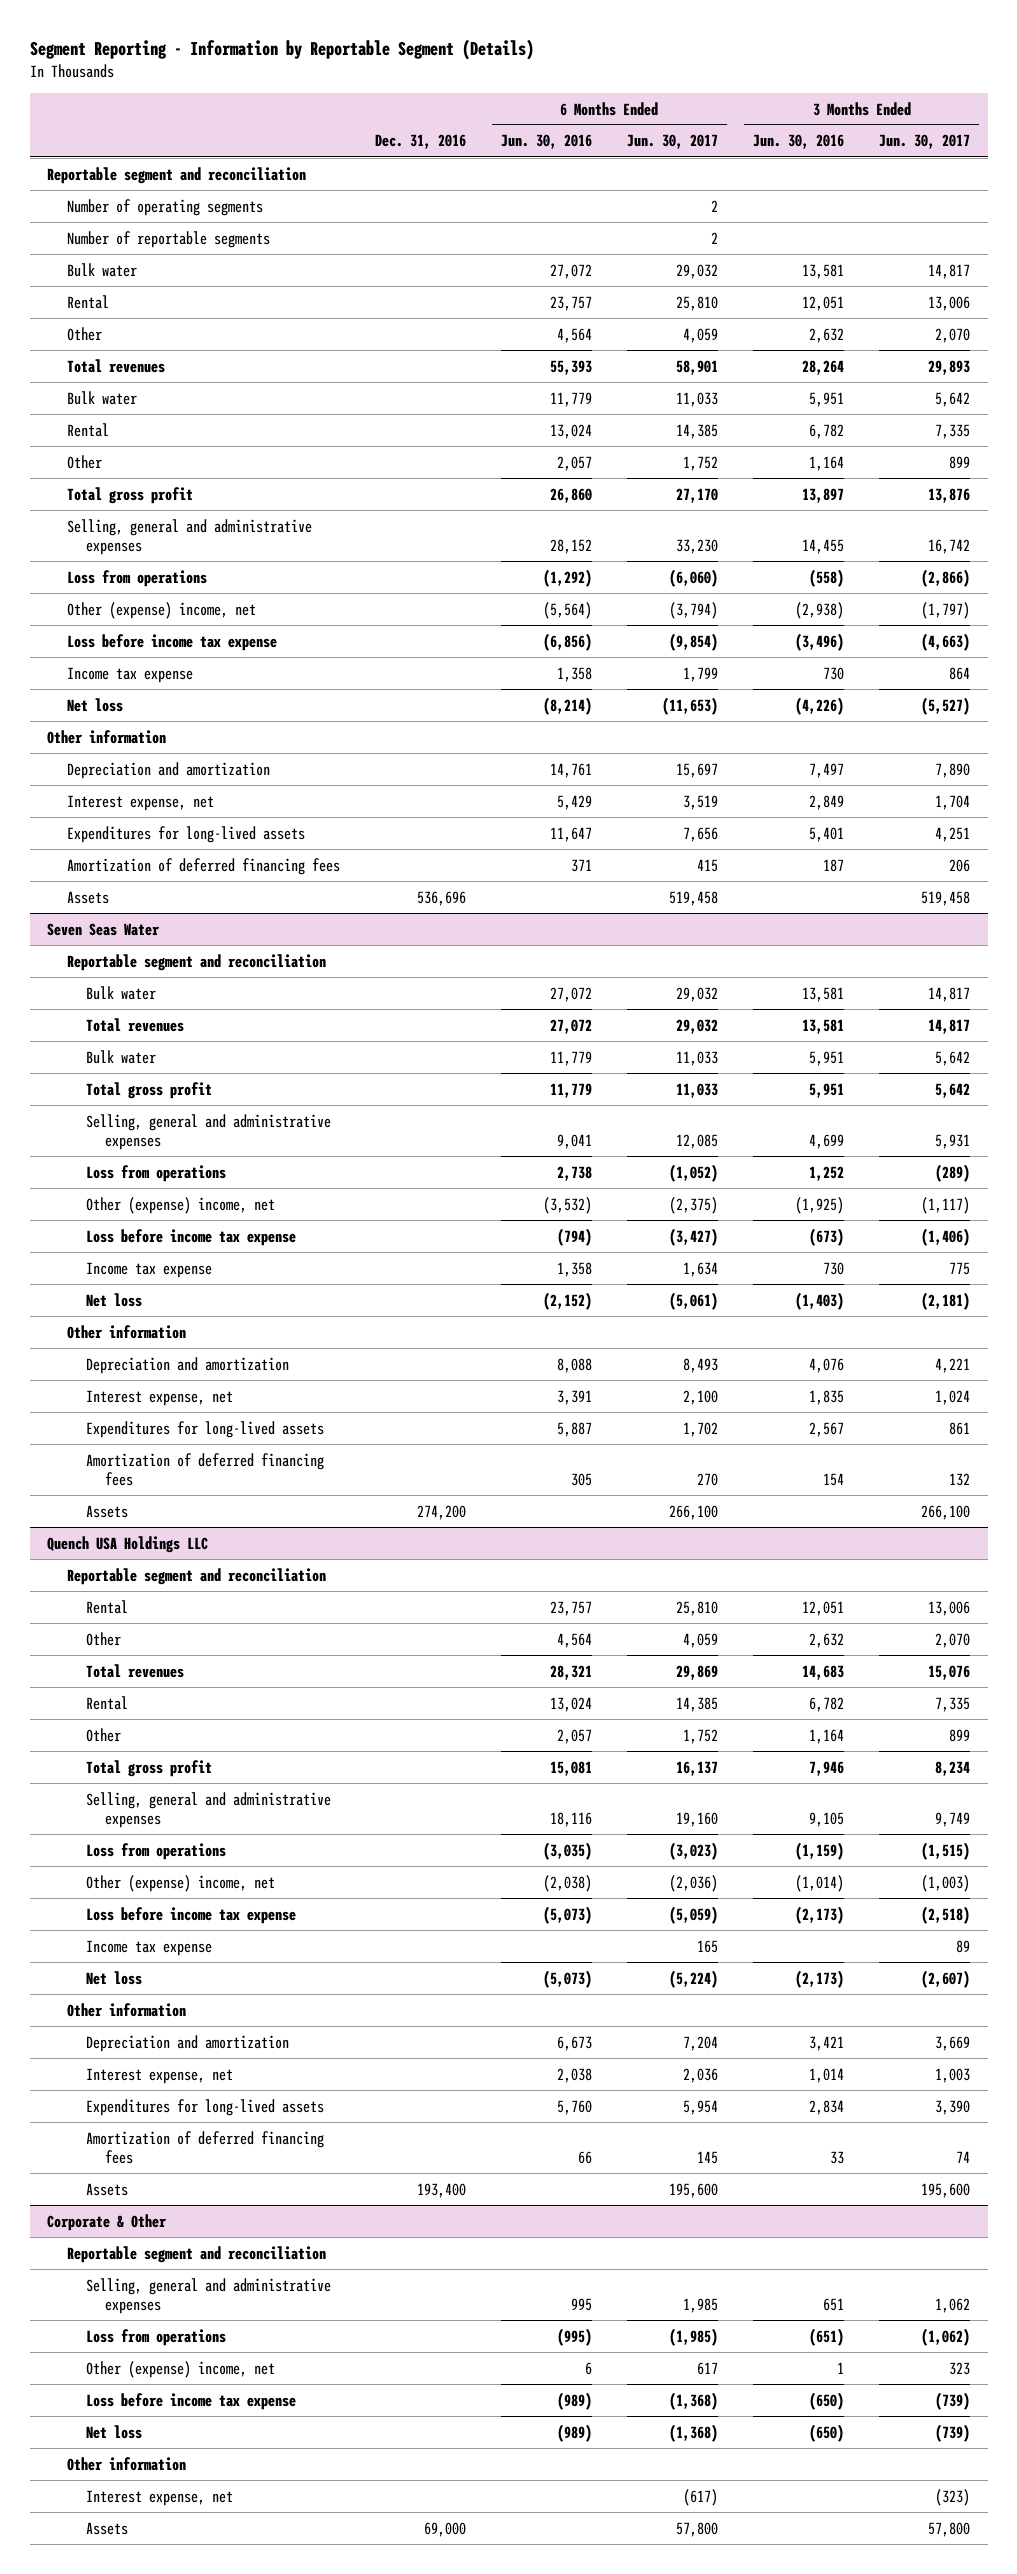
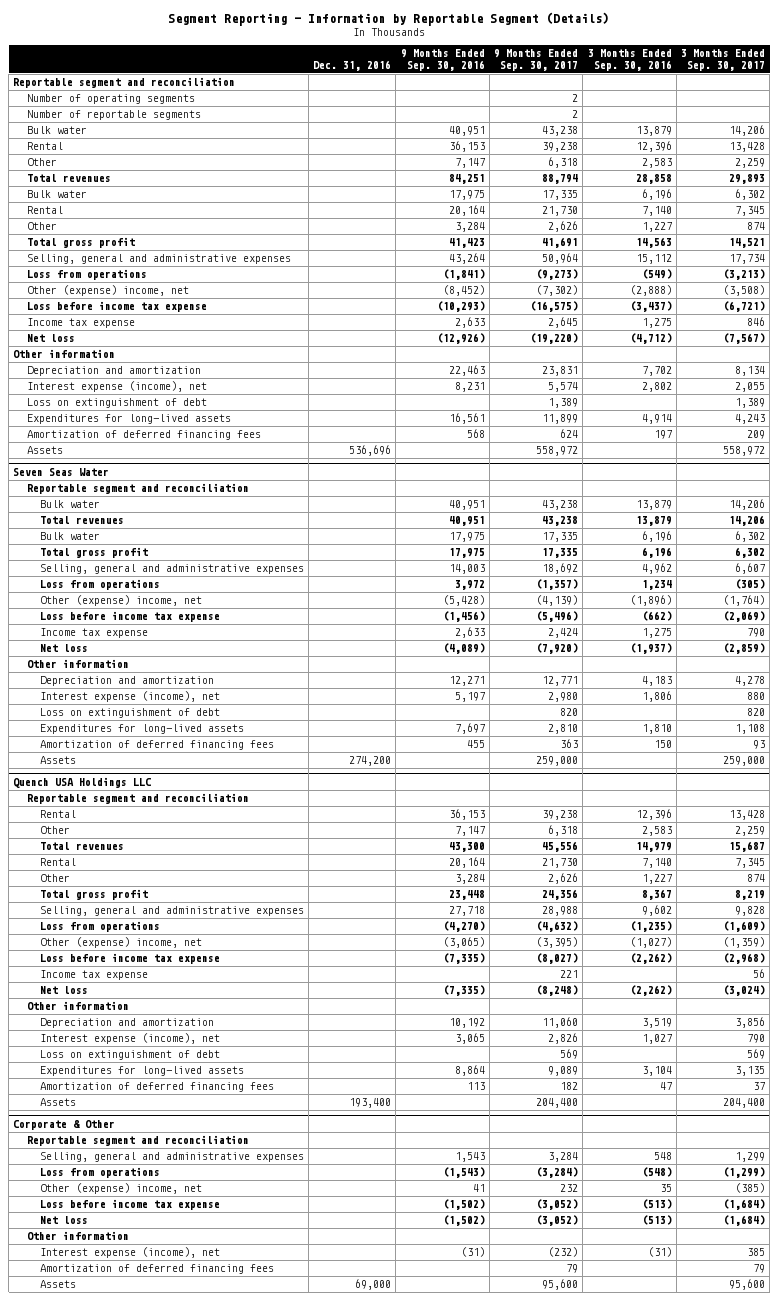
- | Dec. 31, 2016 | 6 Months Ended Jun. 30, 2016 | 6 Months Ended Jun. 30, 2017 | 3 Months Ended Jun. 30, 2016 | 3 Months Ended Jun. 30, 2017
+ | Dec. 31, 2016 | 9 Months Ended Sep. 30, 2016 | 9 Months Ended Sep. 30, 2017 | 3 Months Ended Sep. 30, 2016 | 3 Months Ended Sep. 30, 2017
- Interest expense, net | | 5,429 | 3,519 | 2,849 | 1,704
+ Interest expense (income), net | | 8,231 | 5,574 | 2,802 | 2,055
+ Loss on extinguishment of debt | | | 1,389 | | 1,389
@ Seven Seas Water
- Interest expense, net | | 3,391 | 2,100 | 1,835 | 1,024
+ Interest expense (income), net | | 5,197 | 2,980 | 1,806 | 880
+ Loss on extinguishment of debt | | | 820 | | 820
@ Quench USA Holdings LLC
- Interest expense, net | | 2,038 | 2,036 | 1,014 | 1,003
+ Interest expense (income), net | | 3,065 | 2,826 | 1,027 | 790
+ Loss on extinguishment of debt | | | 569 | | 569
@ Corporate & Other
- Interest expense, net | | | (617) | | (323)
+ Interest expense (income), net | | (31) | (232) | (31) | 385
+ Amortization of deferred financing fees | | | 79 | | 79

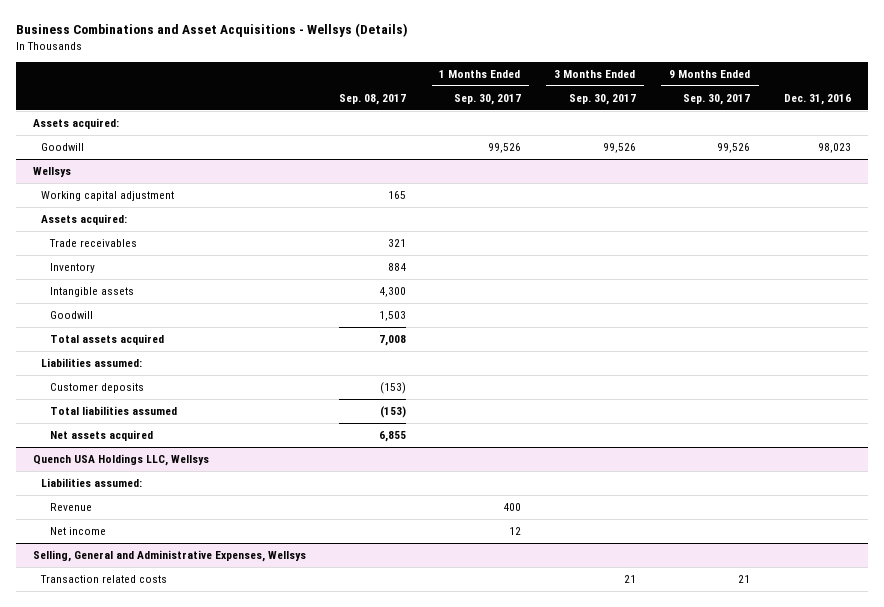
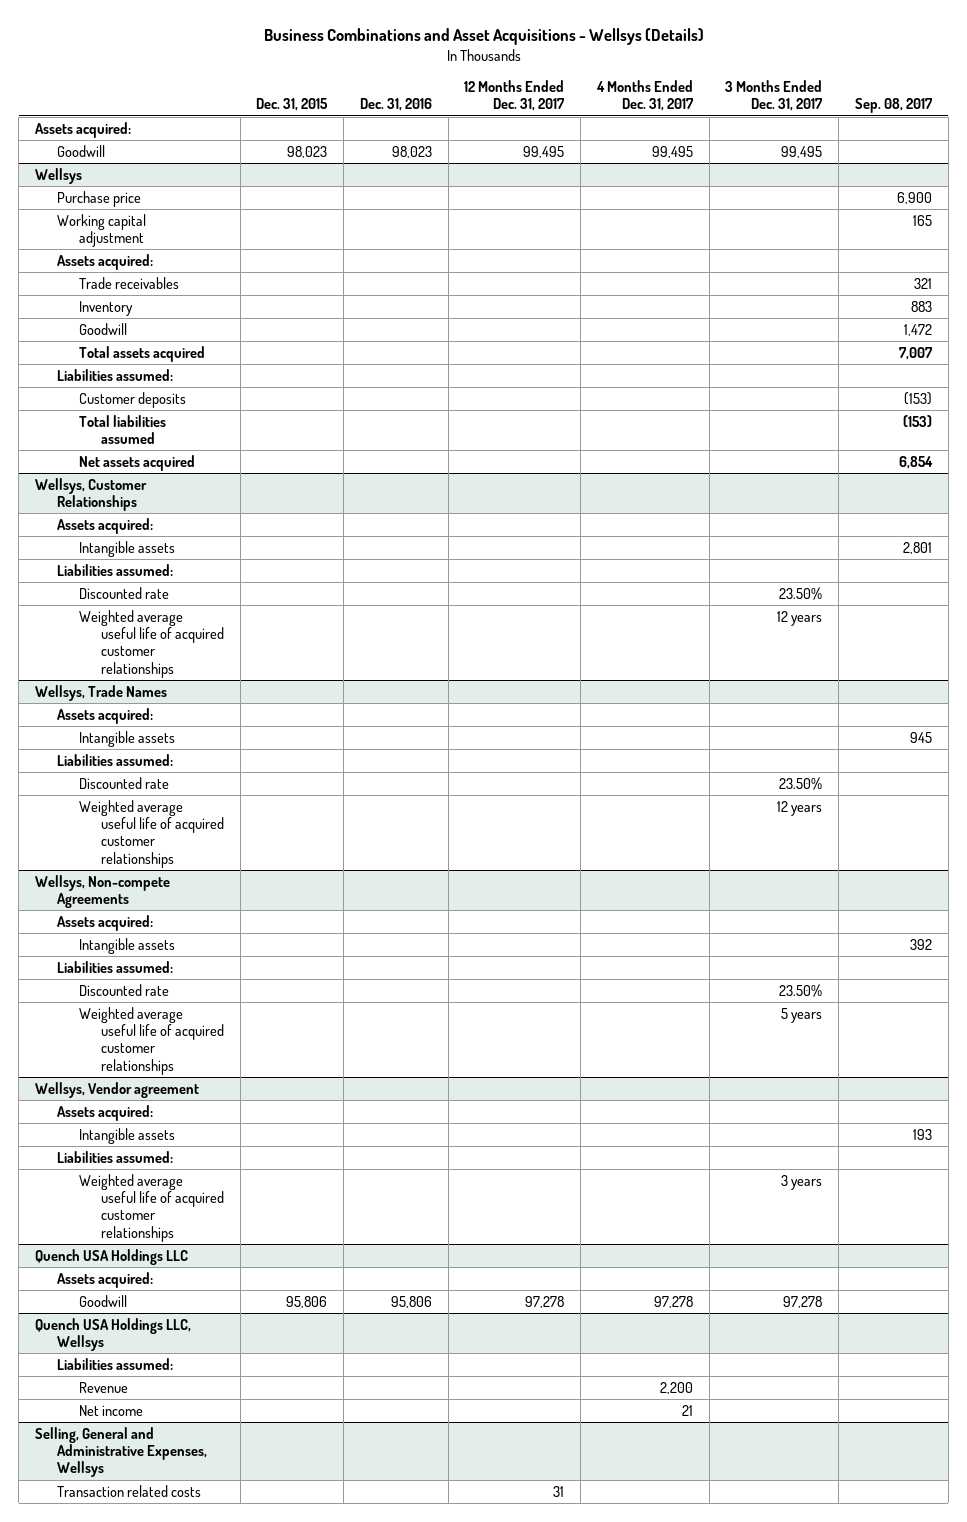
- | Sep. 08, 2017 | 1 Months Ended Sep. 30, 2017 | 3 Months Ended Sep. 30, 2017 | 9 Months Ended Sep. 30, 2017 | Dec. 31, 2016
+ | Dec. 31, 2015 | Dec. 31, 2016 | 12 Months Ended Dec. 31, 2017 | 4 Months Ended Dec. 31, 2017 | 3 Months Ended Dec. 31, 2017 | Sep. 08, 2017
@ Wellsys
+ Purchase price | | | | | | 6,900
- Inventory | 884 | | | |
- Intangible assets | 4,300 | | | |
- Goodwill | 1,503 | | | |
- Total assets acquired | 7,008 | | | |
+ Inventory | | | | | | 883
+ Goodwill | | | | | | 1,472
+ Total assets acquired | | | | | | 7,007
- Net assets acquired | 6,855 | | | |
+ Net assets acquired | | | | | | 6,854
+ Wellsys, Customer Relationships
+ Assets acquired:
+ Intangible assets | | | | | | 2,801
+ Liabilities assumed:
+ Discounted rate | | | | | 23.50% |
+ Weighted average useful life of acquired customer relationships | | | | | 12 years |
+ Wellsys, Trade Names
+ Assets acquired:
+ Intangible assets | | | | | | 945
+ Liabilities assumed:
+ Discounted rate | | | | | 23.50% |
+ Weighted average useful life of acquired customer relationships | | | | | 12 years |
+ Wellsys, Non-compete Agreements
+ Assets acquired:
+ Intangible assets | | | | | | 392
+ Liabilities assumed:
+ Discounted rate | | | | | 23.50% |
+ Weighted average useful life of acquired customer relationships | | | | | 5 years |
+ Wellsys, Vendor agreement
+ Assets acquired:
+ Intangible assets | | | | | | 193
+ Liabilities assumed:
+ Weighted average useful life of acquired customer relationships | | | | | 3 years |
+ Quench USA Holdings LLC
+ Assets acquired:
+ Goodwill | 95,806 | 95,806 | 97,278 | 97,278 | 97,278 |

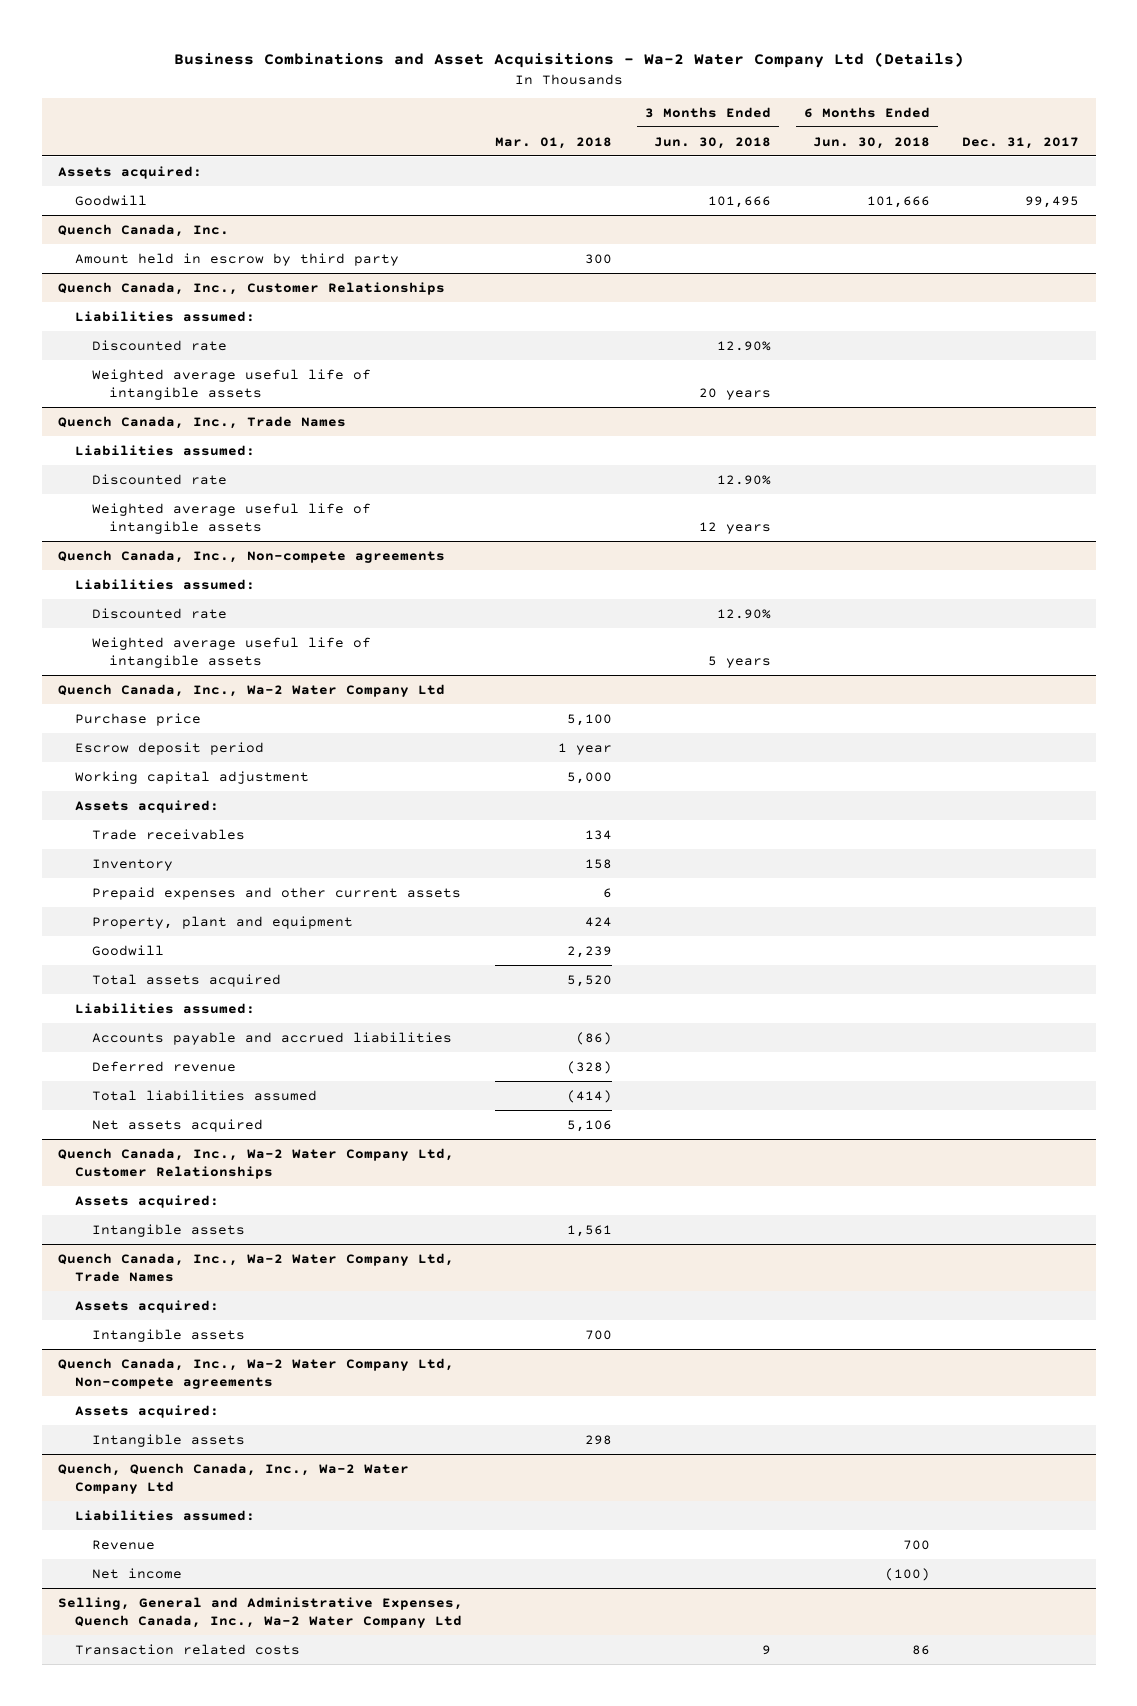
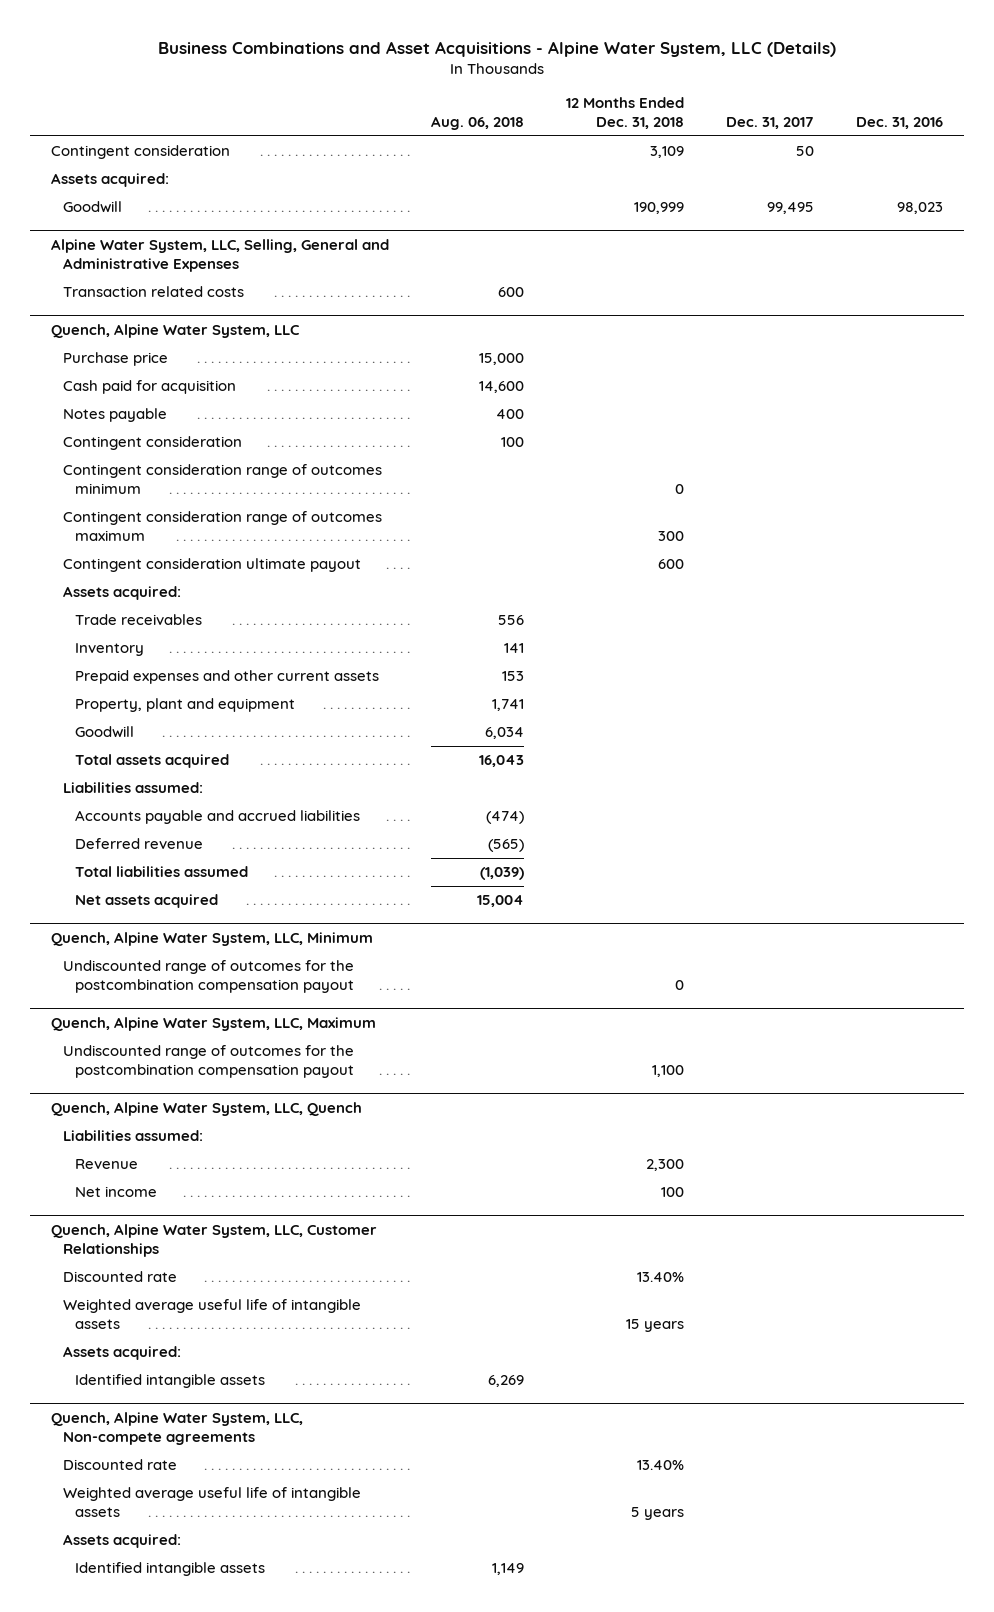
- Business Combinations and Asset Acquisitions - Wa-2 Water Company Ltd (Details)
+ Business Combinations and Asset Acquisitions - Alpine Water System, LLC (Details)
- | Mar. 01, 2018 | 3 Months Ended Jun. 30, 2018 | 6 Months Ended Jun. 30, 2018 | Dec. 31, 2017
+ | Aug. 06, 2018 | 12 Months Ended Dec. 31, 2018 | Dec. 31, 2017 | Dec. 31, 2016
+ Contingent consideration | | 3,109 | 50 |
- Quench Canada, Inc.
- Amount held in escrow by third party | 300 | | |
- Quench Canada, Inc., Customer Relationships
- Liabilities assumed:
- Discounted rate | | 12.90% | |
- Weighted average useful life of intangible assets | | 20 years | |
- Quench Canada, Inc., Trade Names
- Liabilities assumed:
- Discounted rate | | 12.90% | |
- Weighted average useful life of intangible assets | | 12 years | |
- Quench Canada, Inc., Non-compete agreements
- Liabilities assumed:
- Discounted rate | | 12.90% | |
- Weighted average useful life of intangible assets | | 5 years | |
- Quench Canada, Inc., Wa-2 Water Company Ltd
- Purchase price | 5,100 | | |
- Escrow deposit period | 1 year | | |
- Working capital adjustment | 5,000 | | |
- Assets acquired:
- Trade receivables | 134 | | |
- Inventory | 158 | | |
- Prepaid expenses and other current assets | 6 | | |
- Property, plant and equipment | 424 | | |
- Goodwill | 2,239 | | |
- Total assets acquired | 5,520 | | |
- Liabilities assumed:
- Accounts payable and accrued liabilities | (86) | | |
- Deferred revenue | (328) | | |
- Total liabilities assumed | (414) | | |
- Net assets acquired | 5,106 | | |
- Quench Canada, Inc., Wa-2 Water Company Ltd, Customer Relationships
- Assets acquired:
- Intangible assets | 1,561 | | |
- Quench Canada, Inc., Wa-2 Water Company Ltd, Trade Names
- Assets acquired:
- Intangible assets | 700 | | |
- Quench Canada, Inc., Wa-2 Water Company Ltd, Non-compete agreements
- Assets acquired:
- Intangible assets | 298 | | |
- Quench, Quench Canada, Inc., Wa-2 Water Company Ltd
- Liabilities assumed:
- Revenue | | | 700 |
- Net income | | | (100) |
- Selling, General and Administrative Expenses, Quench Canada, Inc., Wa-2 Water Company Ltd
- Transaction related costs | | 9 | 86 |
+ Alpine Water System, LLC, Selling, General and Administrative Expenses
+ Transaction related costs | 600 | | |
+ Quench, Alpine Water System, LLC
+ Purchase price | 15,000 | | |
+ Cash paid for acquisition | 14,600 | | |
+ Notes payable | 400 | | |
+ Contingent consideration | 100 | | |
+ Contingent consideration range of outcomes minimum | | 0 | |
+ Contingent consideration range of outcomes maximum | | 300 | |
+ Contingent consideration ultimate payout | | 600 | |
+ Assets acquired:
+ Trade receivables | 556 | | |
+ Inventory | 141 | | |
+ Prepaid expenses and other current assets | 153 | | |
+ Property, plant and equipment | 1,741 | | |
+ Goodwill | 6,034 | | |
+ Total assets acquired | 16,043 | | |
+ Liabilities assumed:
+ Accounts payable and accrued liabilities | (474) | | |
+ Deferred revenue | (565) | | |
+ Total liabilities assumed | (1,039) | | |
+ Net assets acquired | 15,004 | | |
+ Quench, Alpine Water System, LLC, Minimum
+ Undiscounted range of outcomes for the postcombination compensation payout | | 0 | |
+ Quench, Alpine Water System, LLC, Maximum
+ Undiscounted range of outcomes for the postcombination compensation payout | | 1,100 | |
+ Quench, Alpine Water System, LLC, Quench
+ Liabilities assumed:
+ Revenue | | 2,300 | |
+ Net income | | 100 | |
+ Quench, Alpine Water System, LLC, Customer Relationships
+ Discounted rate | | 13.40% | |
+ Weighted average useful life of intangible assets | | 15 years | |
+ Assets acquired:
+ Identified intangible assets | 6,269 | | |
+ Quench, Alpine Water System, LLC, Non-compete agreements
+ Discounted rate | | 13.40% | |
+ Weighted average useful life of intangible assets | | 5 years | |
+ Assets acquired:
+ Identified intangible assets | 1,149 | | |

